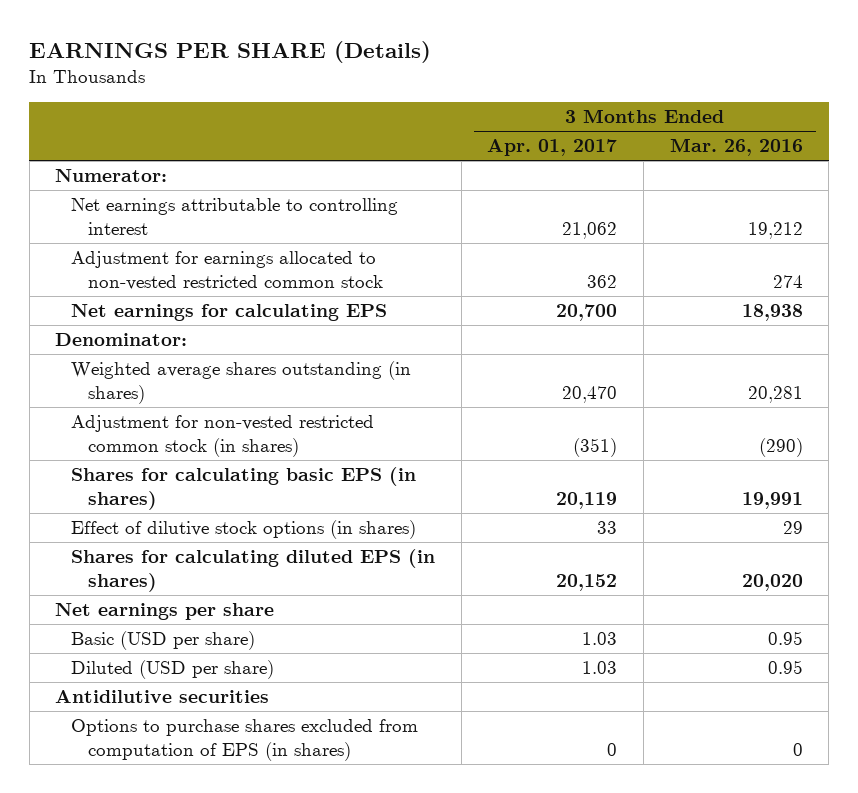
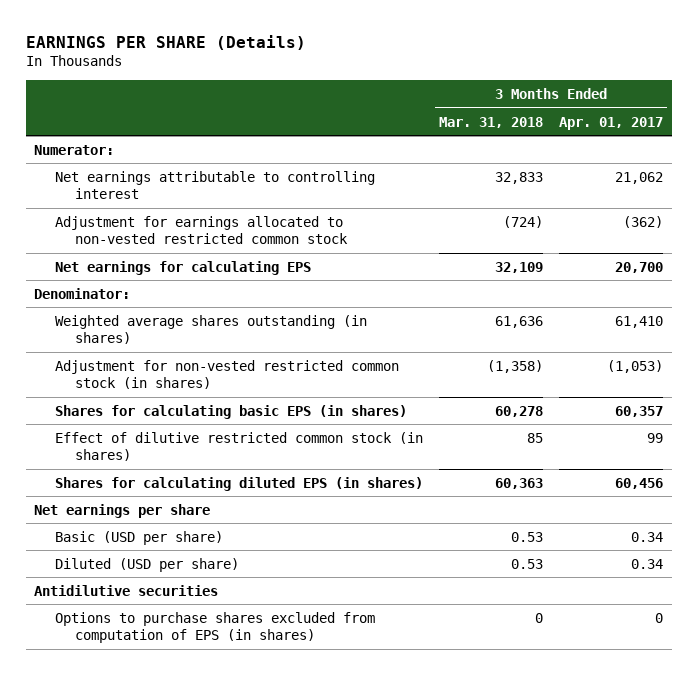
- | 3 Months Ended Apr. 01, 2017 | 3 Months Ended Mar. 26, 2016
+ | 3 Months Ended Mar. 31, 2018 | 3 Months Ended Apr. 01, 2017
- Adjustment for earnings allocated to non-vested restricted common stock | 362 | 274
+ Adjustment for earnings allocated to non-vested restricted common stock | (724) | (362)
- Weighted average shares outstanding (in shares) | 20,470 | 20,281
- Adjustment for non-vested restricted common stock (in shares) | (351) | (290)
- Shares for calculating basic EPS (in shares) | 20,119 | 19,991
- Effect of dilutive stock options (in shares) | 33 | 29
- Shares for calculating diluted EPS (in shares) | 20,152 | 20,020
+ Weighted average shares outstanding (in shares) | 61,636 | 61,410
+ Adjustment for non-vested restricted common stock (in shares) | (1,358) | (1,053)
+ Shares for calculating basic EPS (in shares) | 60,278 | 60,357
+ Effect of dilutive restricted common stock (in shares) | 85 | 99
+ Shares for calculating diluted EPS (in shares) | 60,363 | 60,456
- Basic (USD per share) | 1.03 | 0.95
- Diluted (USD per share) | 1.03 | 0.95
+ Basic (USD per share) | 0.53 | 0.34
+ Diluted (USD per share) | 0.53 | 0.34

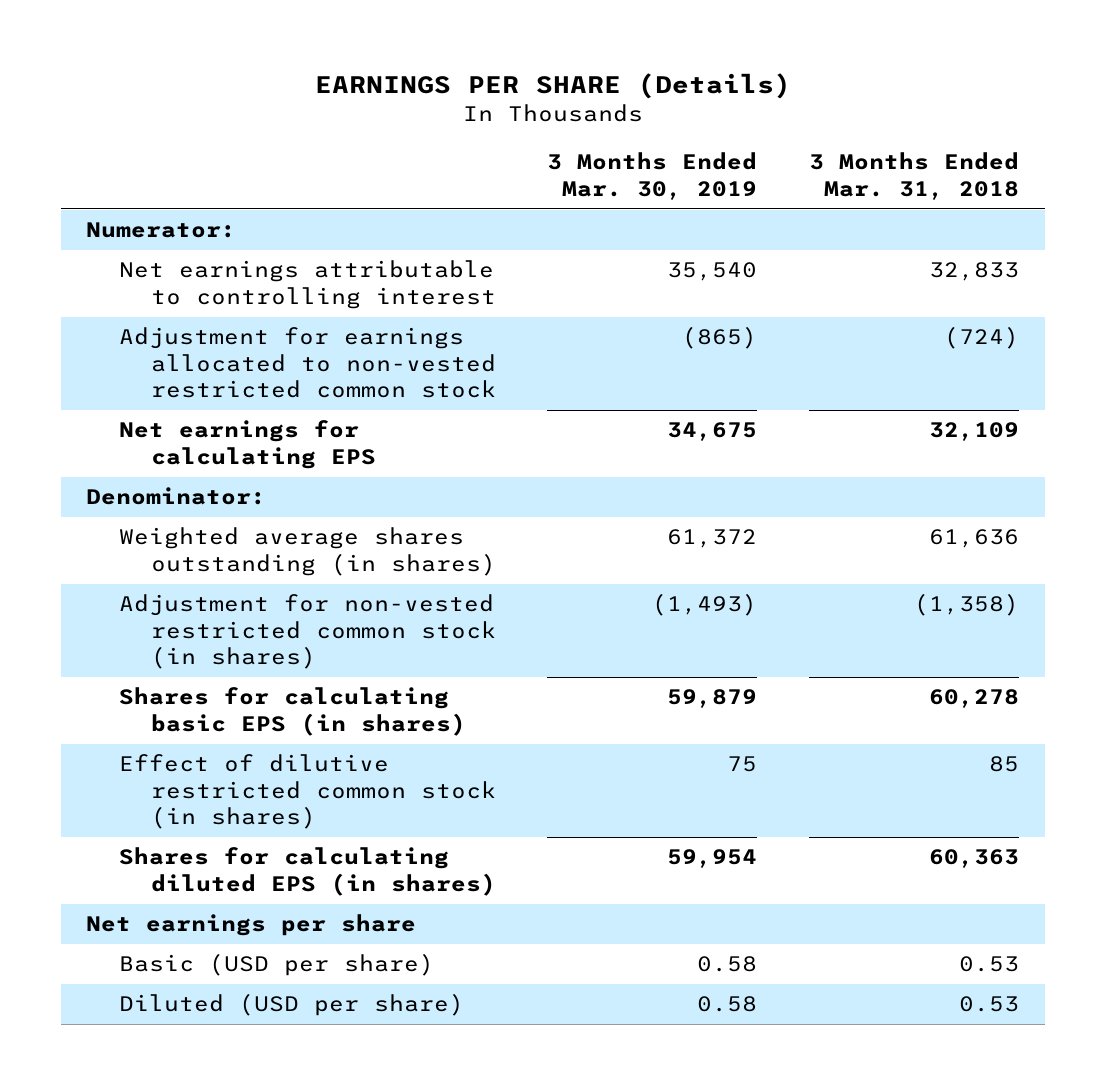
- | 3 Months Ended Mar. 31, 2018 | 3 Months Ended Apr. 01, 2017
+ | 3 Months Ended Mar. 30, 2019 | 3 Months Ended Mar. 31, 2018
- Antidilutive securities
- Options to purchase shares excluded from computation of EPS (in shares) | 0 | 0

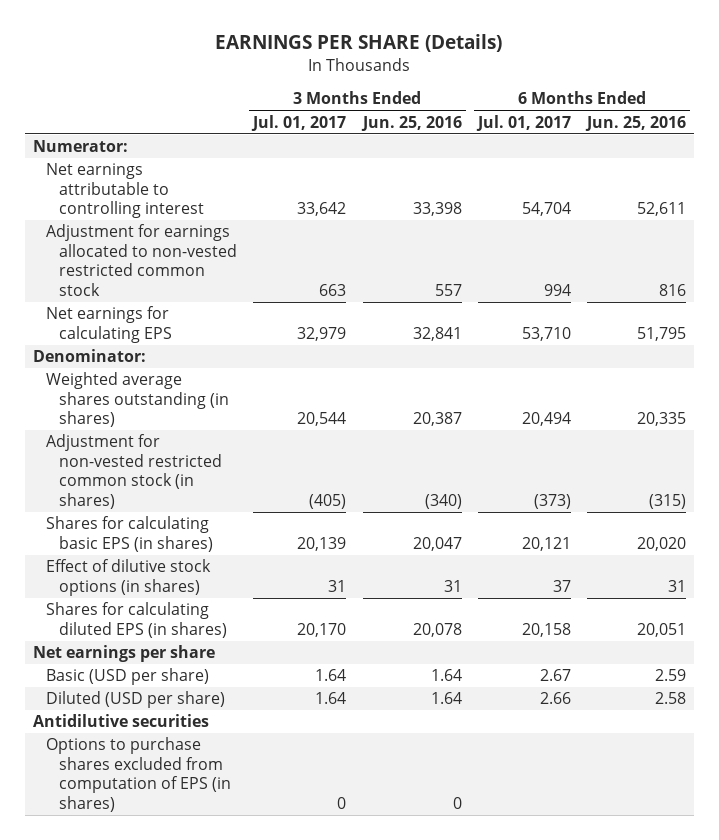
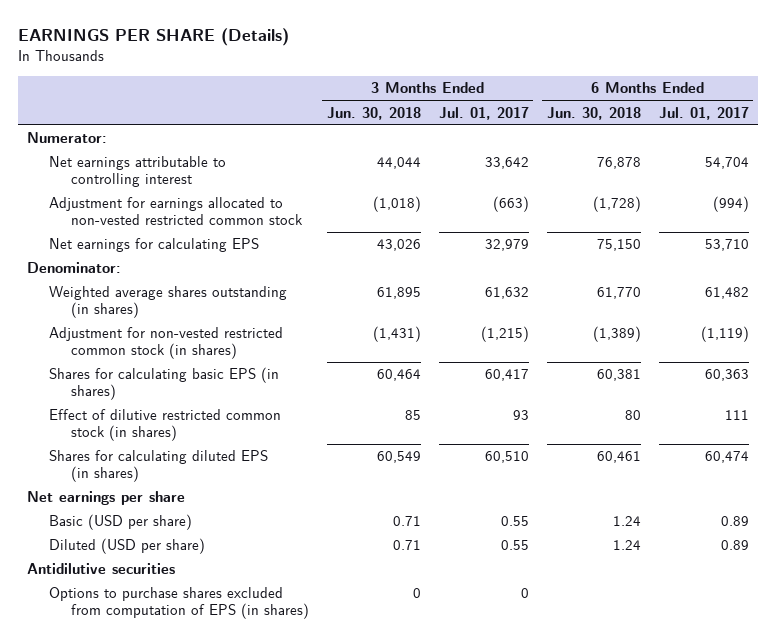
- | 3 Months Ended Jul. 01, 2017 | 3 Months Ended Jun. 25, 2016 | 6 Months Ended Jul. 01, 2017 | 6 Months Ended Jun. 25, 2016
+ | 3 Months Ended Jun. 30, 2018 | 3 Months Ended Jul. 01, 2017 | 6 Months Ended Jun. 30, 2018 | 6 Months Ended Jul. 01, 2017
- Adjustment for earnings allocated to non-vested restricted common stock | 663 | 557 | 994 | 816
+ Adjustment for earnings allocated to non-vested restricted common stock | (1,018) | (663) | (1,728) | (994)
- Weighted average shares outstanding (in shares) | 20,544 | 20,387 | 20,494 | 20,335
- Adjustment for non-vested restricted common stock (in shares) | (405) | (340) | (373) | (315)
- Shares for calculating basic EPS (in shares) | 20,139 | 20,047 | 20,121 | 20,020
- Effect of dilutive stock options (in shares) | 31 | 31 | 37 | 31
- Shares for calculating diluted EPS (in shares) | 20,170 | 20,078 | 20,158 | 20,051
+ Weighted average shares outstanding (in shares) | 61,895 | 61,632 | 61,770 | 61,482
+ Adjustment for non-vested restricted common stock (in shares) | (1,431) | (1,215) | (1,389) | (1,119)
+ Shares for calculating basic EPS (in shares) | 60,464 | 60,417 | 60,381 | 60,363
+ Effect of dilutive restricted common stock (in shares) | 85 | 93 | 80 | 111
+ Shares for calculating diluted EPS (in shares) | 60,549 | 60,510 | 60,461 | 60,474
- Basic (USD per share) | 1.64 | 1.64 | 2.67 | 2.59
- Diluted (USD per share) | 1.64 | 1.64 | 2.66 | 2.58
+ Basic (USD per share) | 0.71 | 0.55 | 1.24 | 0.89
+ Diluted (USD per share) | 0.71 | 0.55 | 1.24 | 0.89

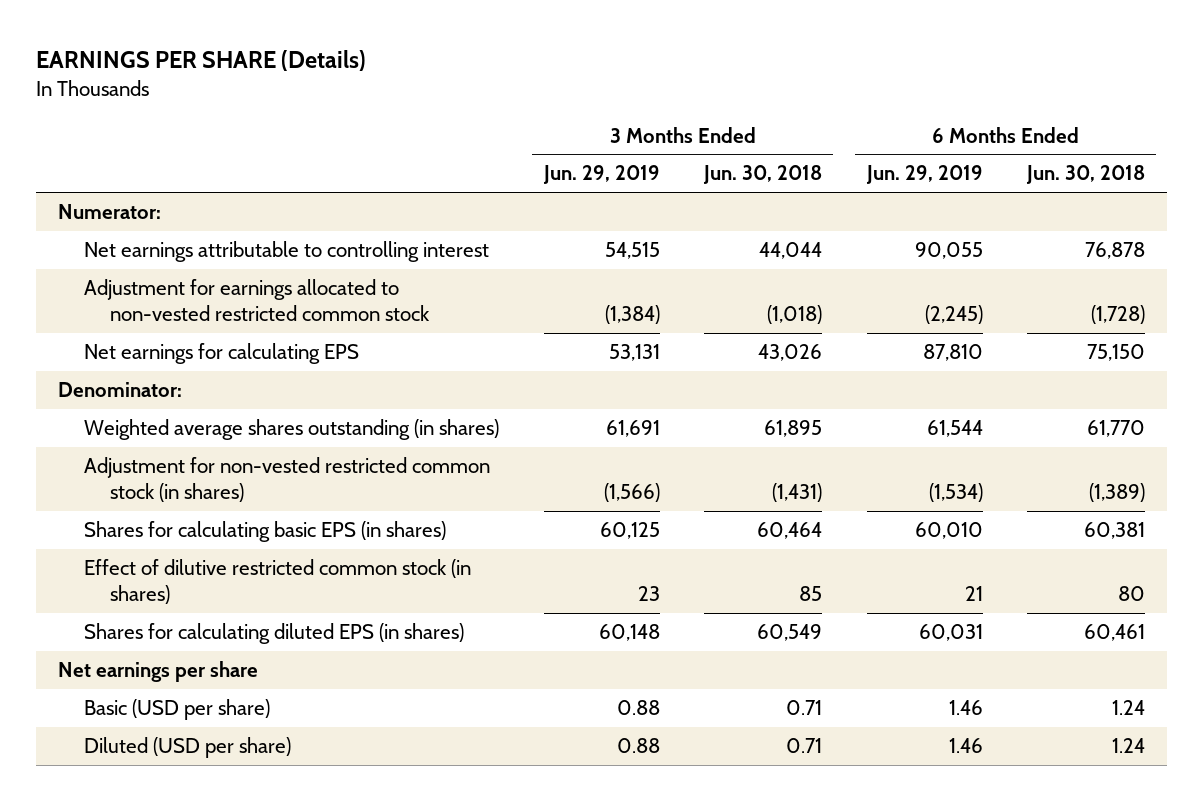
- | 3 Months Ended Jun. 30, 2018 | 3 Months Ended Jul. 01, 2017 | 6 Months Ended Jun. 30, 2018 | 6 Months Ended Jul. 01, 2017
+ | 3 Months Ended Jun. 29, 2019 | 3 Months Ended Jun. 30, 2018 | 6 Months Ended Jun. 29, 2019 | 6 Months Ended Jun. 30, 2018
- Antidilutive securities
- Options to purchase shares excluded from computation of EPS (in shares) | 0 | 0 | |

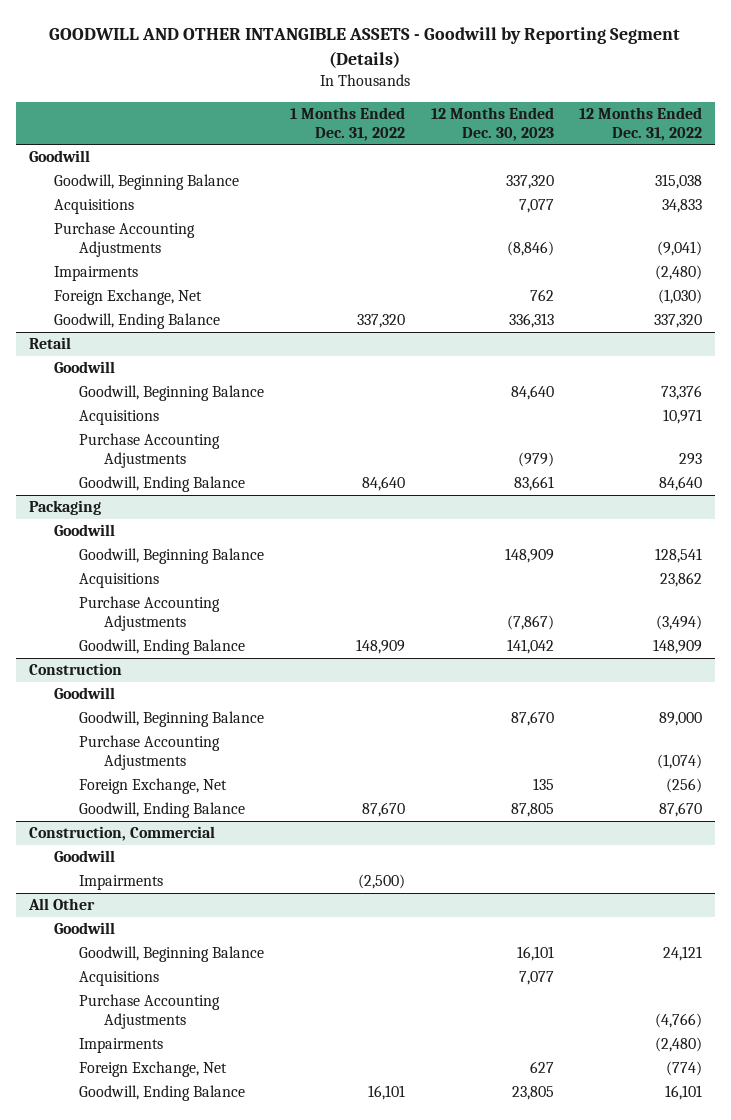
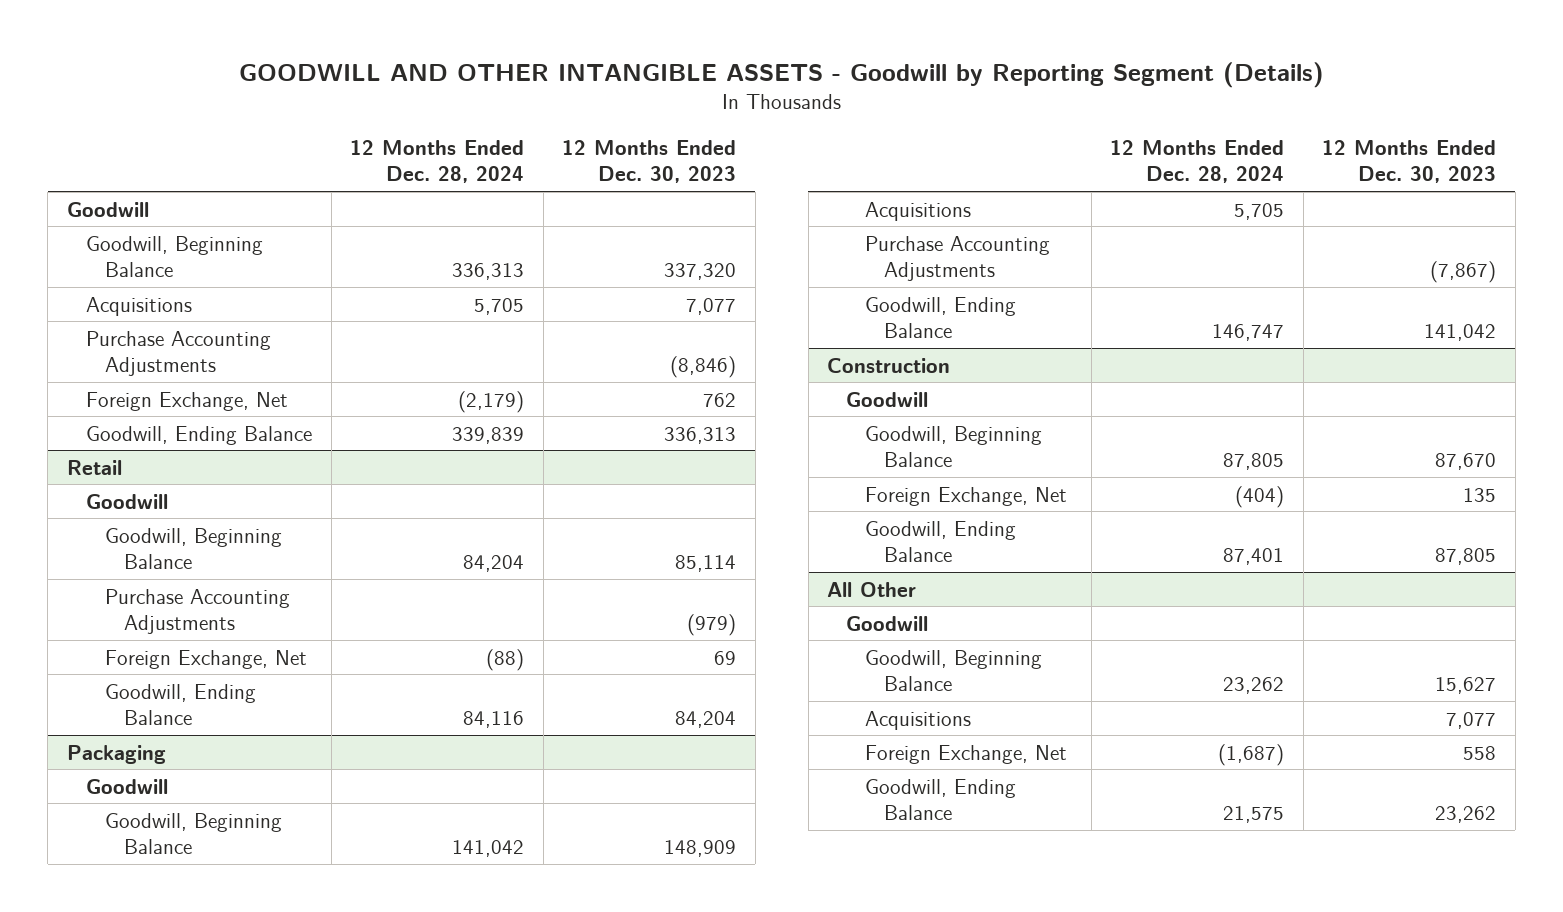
- | 1 Months Ended Dec. 31, 2022 | 12 Months Ended Dec. 30, 2023 | 12 Months Ended Dec. 31, 2022
+ | 12 Months Ended Dec. 28, 2024 | 12 Months Ended Dec. 30, 2023
- Impairments | | | (2,480)
@ Retail
- Goodwill, Beginning Balance | | 84,640 | 73,376
- Acquisitions | | | 10,971
+ Goodwill, Beginning Balance | 84,204 | 85,114
- Goodwill, Ending Balance | 84,640 | 83,661 | 84,640
+ Foreign Exchange, Net | (88) | 69
+ Goodwill, Ending Balance | 84,116 | 84,204
@ Construction
- Purchase Accounting Adjustments | | | (1,074)
- Construction, Commercial
- Goodwill
- Impairments | (2,500) | |
@ All Other
- Goodwill, Beginning Balance | | 16,101 | 24,121
+ Goodwill, Beginning Balance | 23,262 | 15,627
- Purchase Accounting Adjustments | | | (4,766)
- Impairments | | | (2,480)
- Foreign Exchange, Net | | 627 | (774)
- Goodwill, Ending Balance | 16,101 | 23,805 | 16,101
+ Foreign Exchange, Net | (1,687) | 558
+ Goodwill, Ending Balance | 21,575 | 23,262

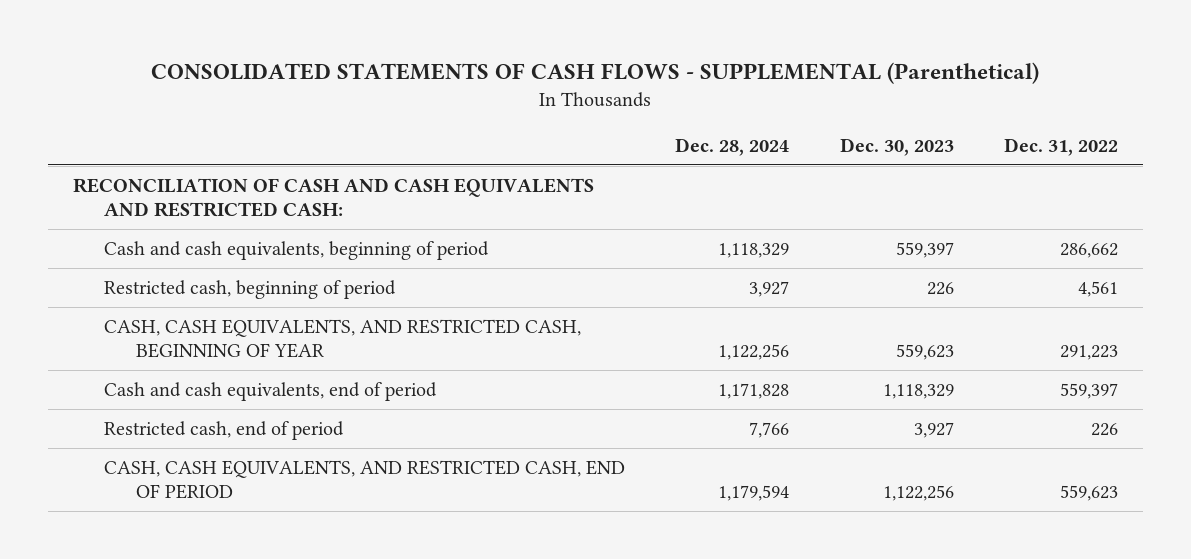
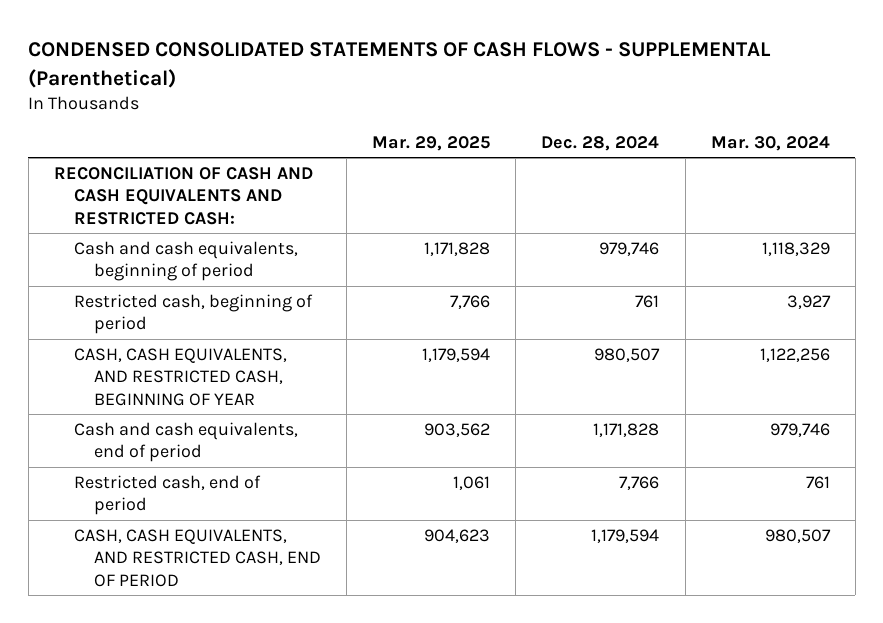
- CONSOLIDATED STATEMENTS OF CASH FLOWS - SUPPLEMENTAL (Parenthetical)
+ CONDENSED CONSOLIDATED STATEMENTS OF CASH FLOWS - SUPPLEMENTAL (Parenthetical)
- | Dec. 28, 2024 | Dec. 30, 2023 | Dec. 31, 2022
+ | Mar. 29, 2025 | Dec. 28, 2024 | Mar. 30, 2024
- Cash and cash equivalents, beginning of period | 1,118,329 | 559,397 | 286,662
- Restricted cash, beginning of period | 3,927 | 226 | 4,561
- CASH, CASH EQUIVALENTS, AND RESTRICTED CASH, BEGINNING OF YEAR | 1,122,256 | 559,623 | 291,223
+ Cash and cash equivalents, beginning of period | 1,171,828 | 979,746 | 1,118,329
+ Restricted cash, beginning of period | 7,766 | 761 | 3,927
+ CASH, CASH EQUIVALENTS, AND RESTRICTED CASH, BEGINNING OF YEAR | 1,179,594 | 980,507 | 1,122,256

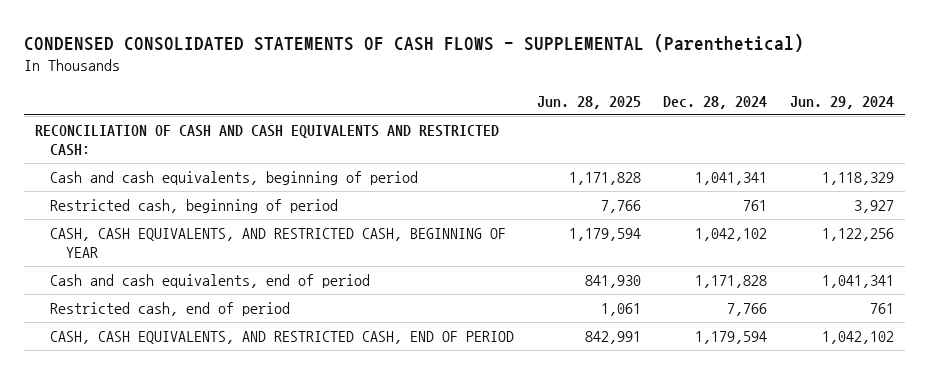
- | Mar. 29, 2025 | Dec. 28, 2024 | Mar. 30, 2024
+ | Jun. 28, 2025 | Dec. 28, 2024 | Jun. 29, 2024
- Cash and cash equivalents, beginning of period | 1,171,828 | 979,746 | 1,118,329
+ Cash and cash equivalents, beginning of period | 1,171,828 | 1,041,341 | 1,118,329
- CASH, CASH EQUIVALENTS, AND RESTRICTED CASH, BEGINNING OF YEAR | 1,179,594 | 980,507 | 1,122,256
+ CASH, CASH EQUIVALENTS, AND RESTRICTED CASH, BEGINNING OF YEAR | 1,179,594 | 1,042,102 | 1,122,256

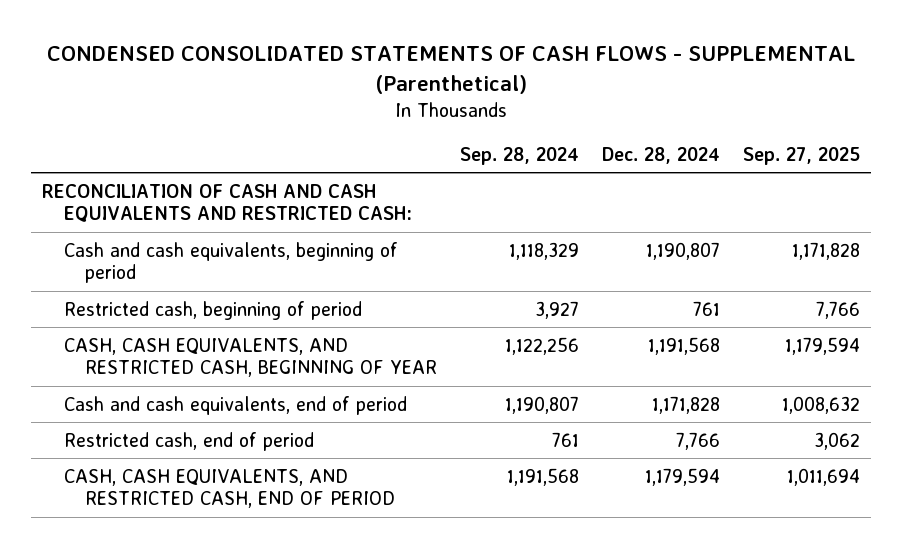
- | Jun. 28, 2025 | Dec. 28, 2024 | Jun. 29, 2024
+ | Sep. 28, 2024 | Dec. 28, 2024 | Sep. 27, 2025
- Cash and cash equivalents, beginning of period | 1,171,828 | 1,041,341 | 1,118,329
+ Cash and cash equivalents, beginning of period | 1,118,329 | 1,190,807 | 1,171,828
- CASH, CASH EQUIVALENTS, AND RESTRICTED CASH, BEGINNING OF YEAR | 1,179,594 | 1,042,102 | 1,122,256
+ CASH, CASH EQUIVALENTS, AND RESTRICTED CASH, BEGINNING OF YEAR | 1,122,256 | 1,191,568 | 1,179,594

